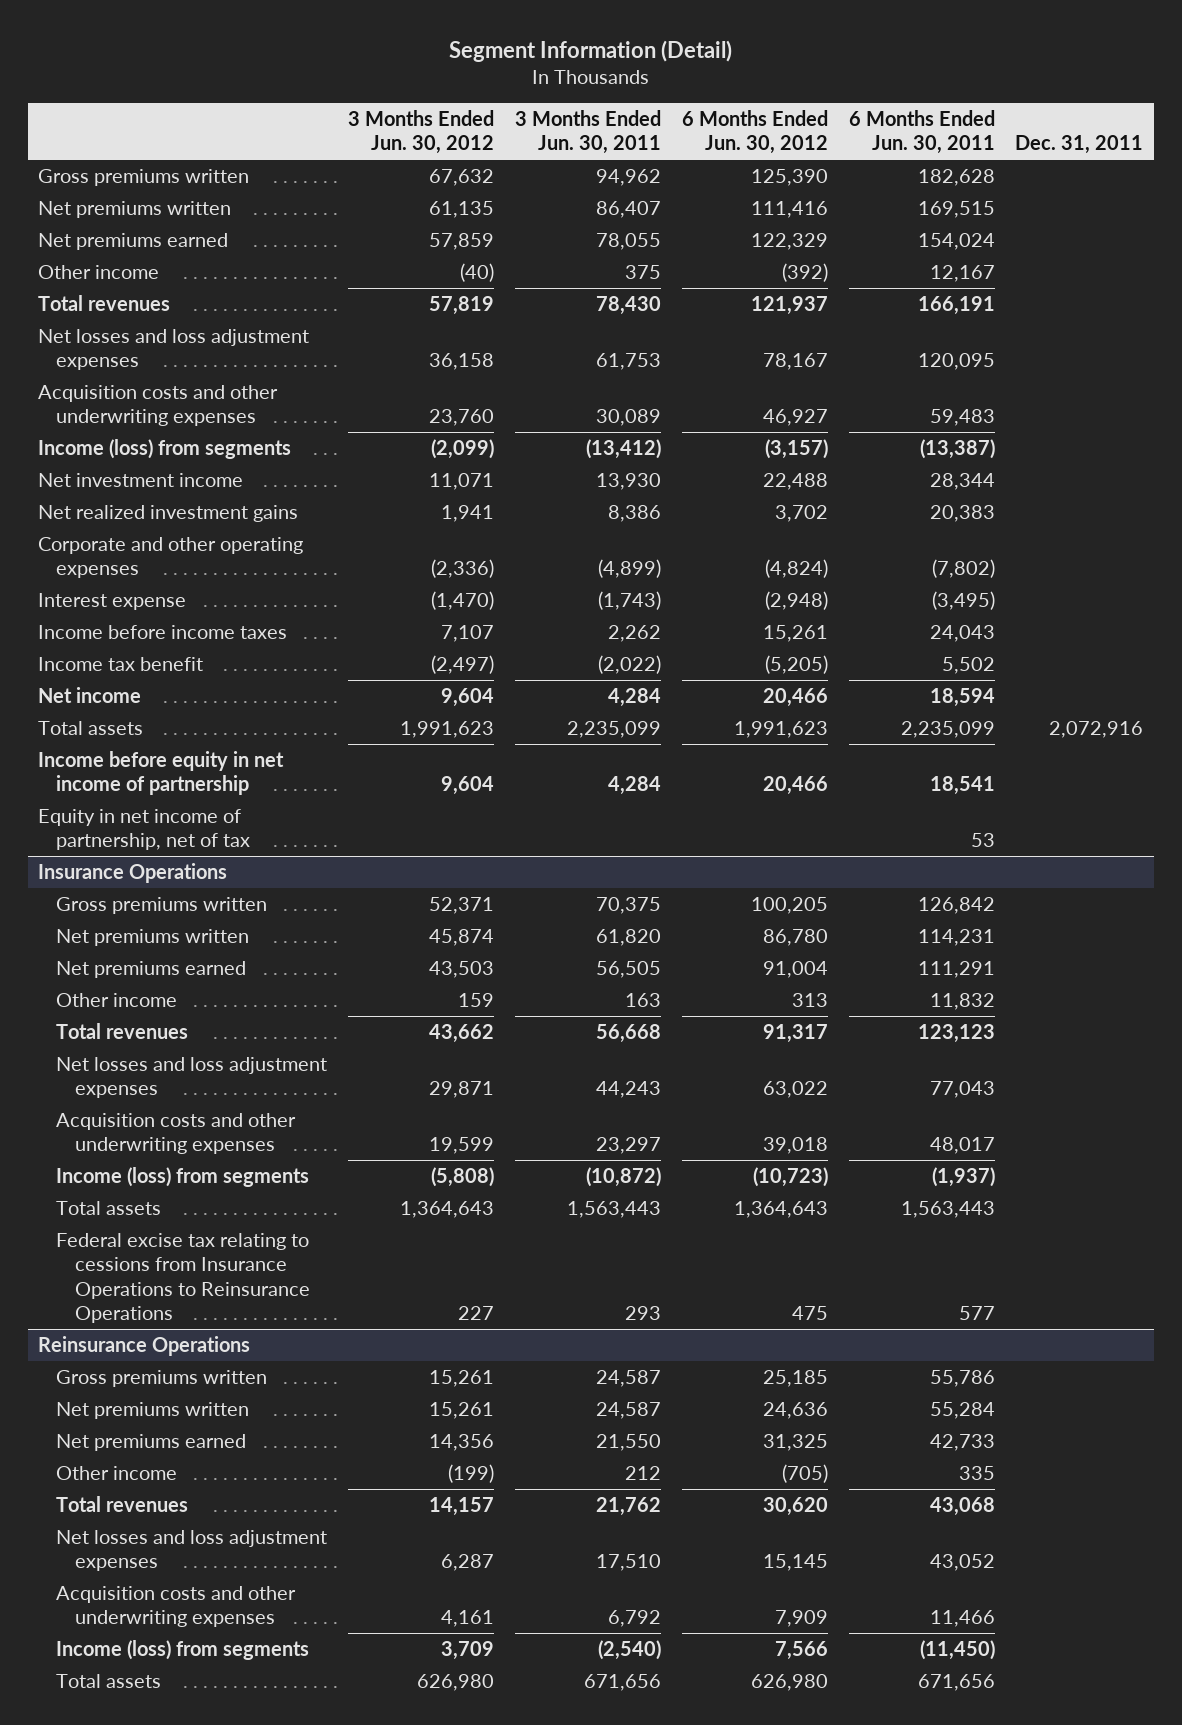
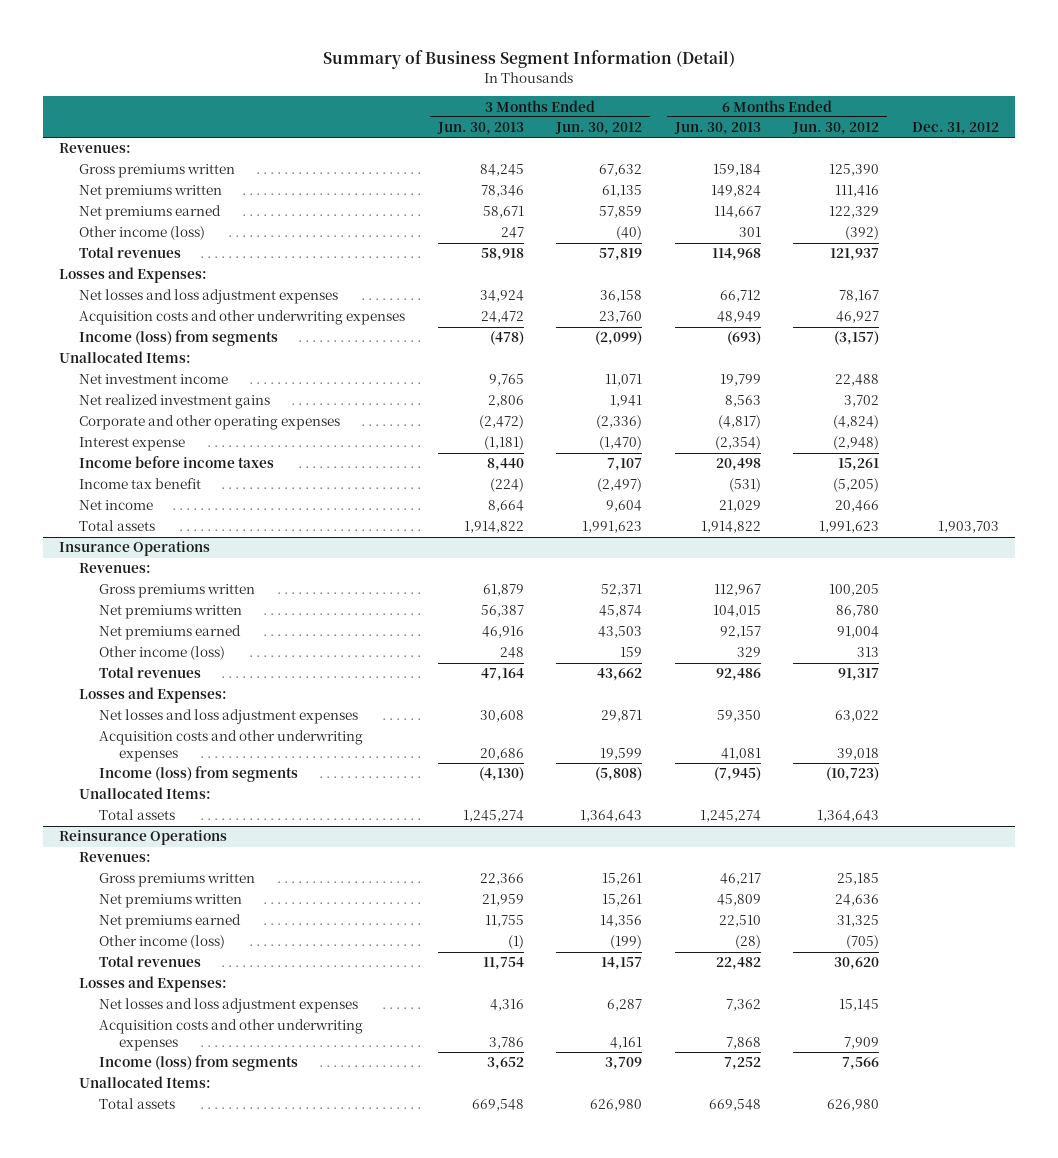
- Segment Information (Detail)
+ Summary of Business Segment Information (Detail)
- | 3 Months Ended Jun. 30, 2012 | 3 Months Ended Jun. 30, 2011 | 6 Months Ended Jun. 30, 2012 | 6 Months Ended Jun. 30, 2011 | Dec. 31, 2011
+ | 3 Months Ended Jun. 30, 2013 | 3 Months Ended Jun. 30, 2012 | 6 Months Ended Jun. 30, 2013 | 6 Months Ended Jun. 30, 2012 | Dec. 31, 2012
+ Revenues:
- Other income | (40) | 375 | (392) | 12,167 |
+ Other income (loss) | 247 | (40) | 301 | (392) |
+ Losses and Expenses:
+ Unallocated Items:
- Income before equity in net income of partnership | 9,604 | 4,284 | 20,466 | 18,541 |
- Equity in net income of partnership, net of tax | | | | 53 |
@ Insurance Operations
+ Revenues:
- Other income | 159 | 163 | 313 | 11,832 |
+ Other income (loss) | 248 | 159 | 329 | 313 |
+ Losses and Expenses:
+ Unallocated Items:
- Federal excise tax relating to cessions from Insurance Operations to Reinsurance Operations | 227 | 293 | 475 | 577 |
@ Reinsurance Operations
+ Revenues:
- Other income | (199) | 212 | (705) | 335 |
+ Other income (loss) | (1) | (199) | (28) | (705) |
+ Losses and Expenses:
+ Unallocated Items:

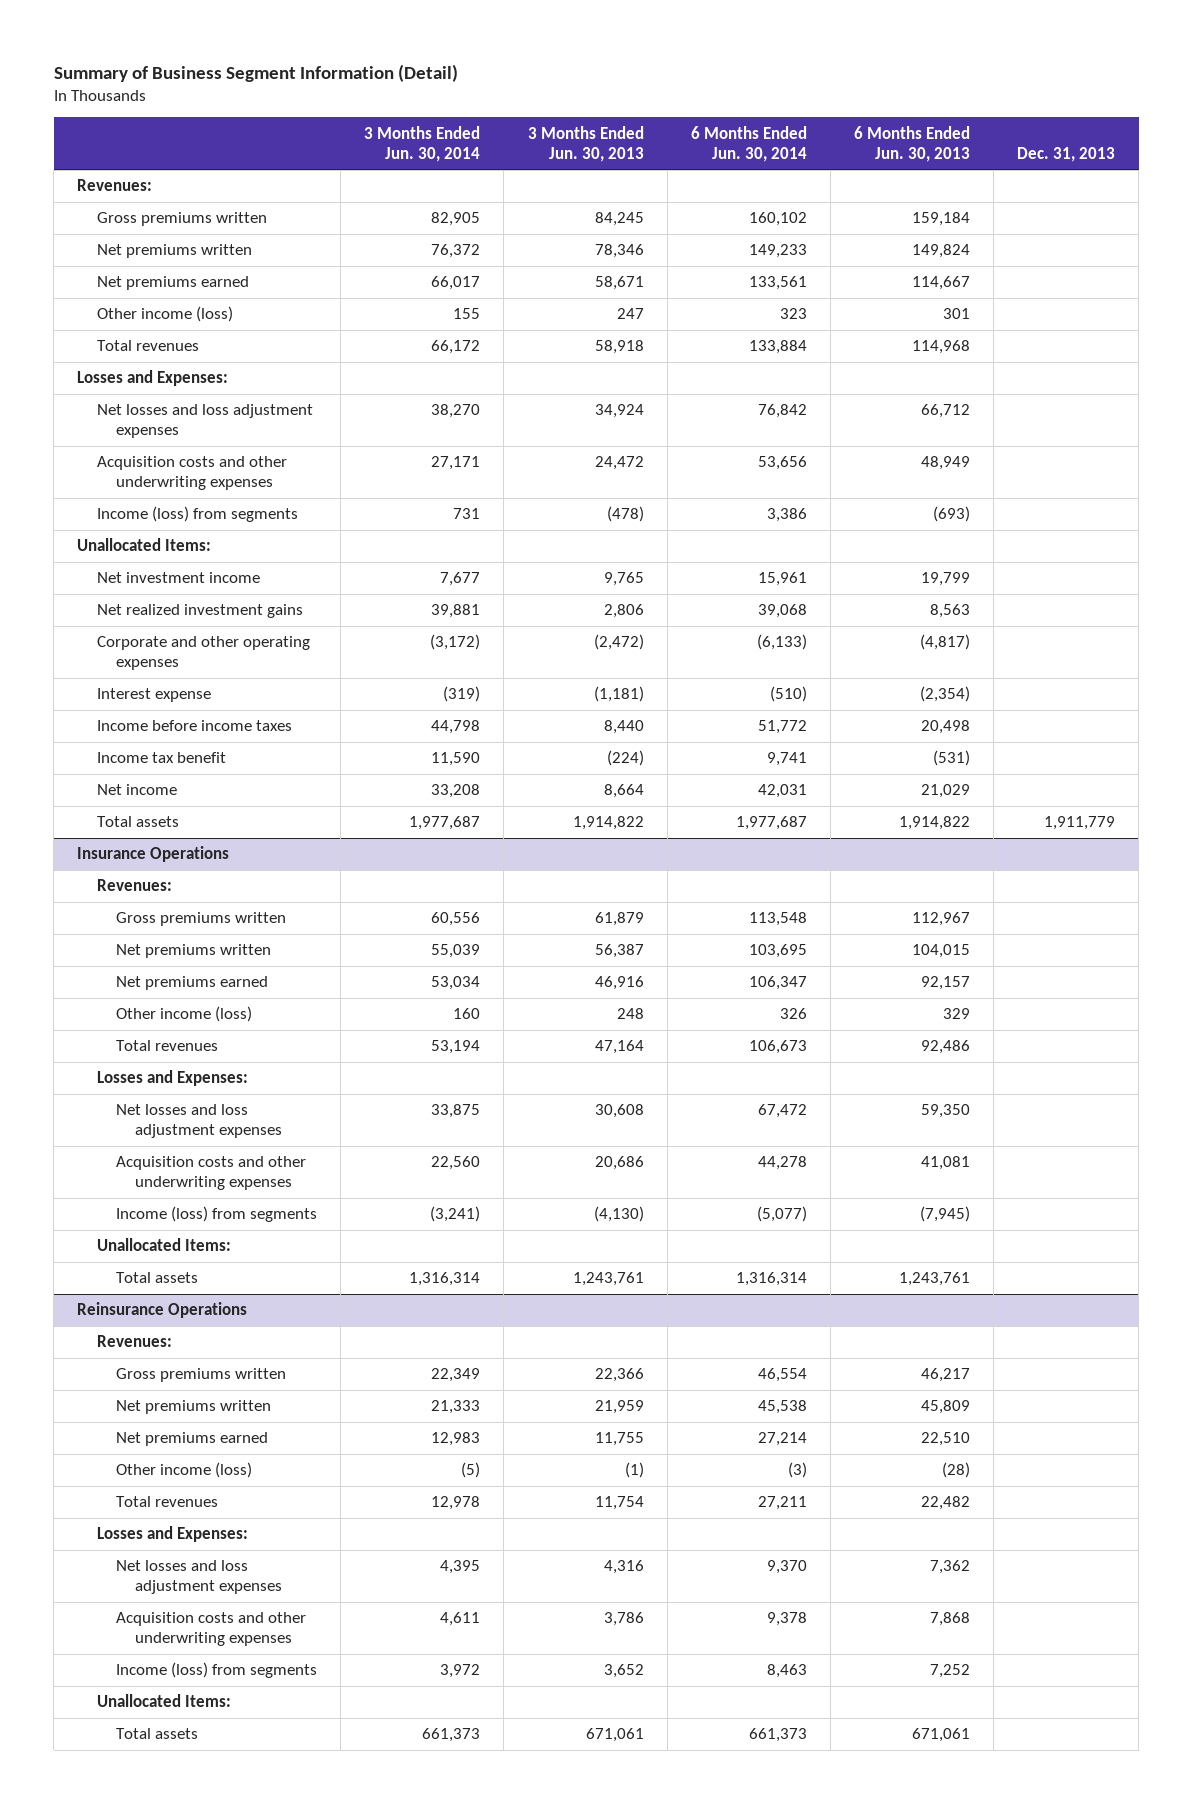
- | 3 Months Ended Jun. 30, 2013 | 3 Months Ended Jun. 30, 2012 | 6 Months Ended Jun. 30, 2013 | 6 Months Ended Jun. 30, 2012 | Dec. 31, 2012
+ | 3 Months Ended Jun. 30, 2014 | 3 Months Ended Jun. 30, 2013 | 6 Months Ended Jun. 30, 2014 | 6 Months Ended Jun. 30, 2013 | Dec. 31, 2013
@ Insurance Operations
- Total assets | 1,245,274 | 1,364,643 | 1,245,274 | 1,364,643 |
+ Total assets | 1,316,314 | 1,243,761 | 1,316,314 | 1,243,761 |
@ Reinsurance Operations
- Total assets | 669,548 | 626,980 | 669,548 | 626,980 |
+ Total assets | 661,373 | 671,061 | 661,373 | 671,061 |

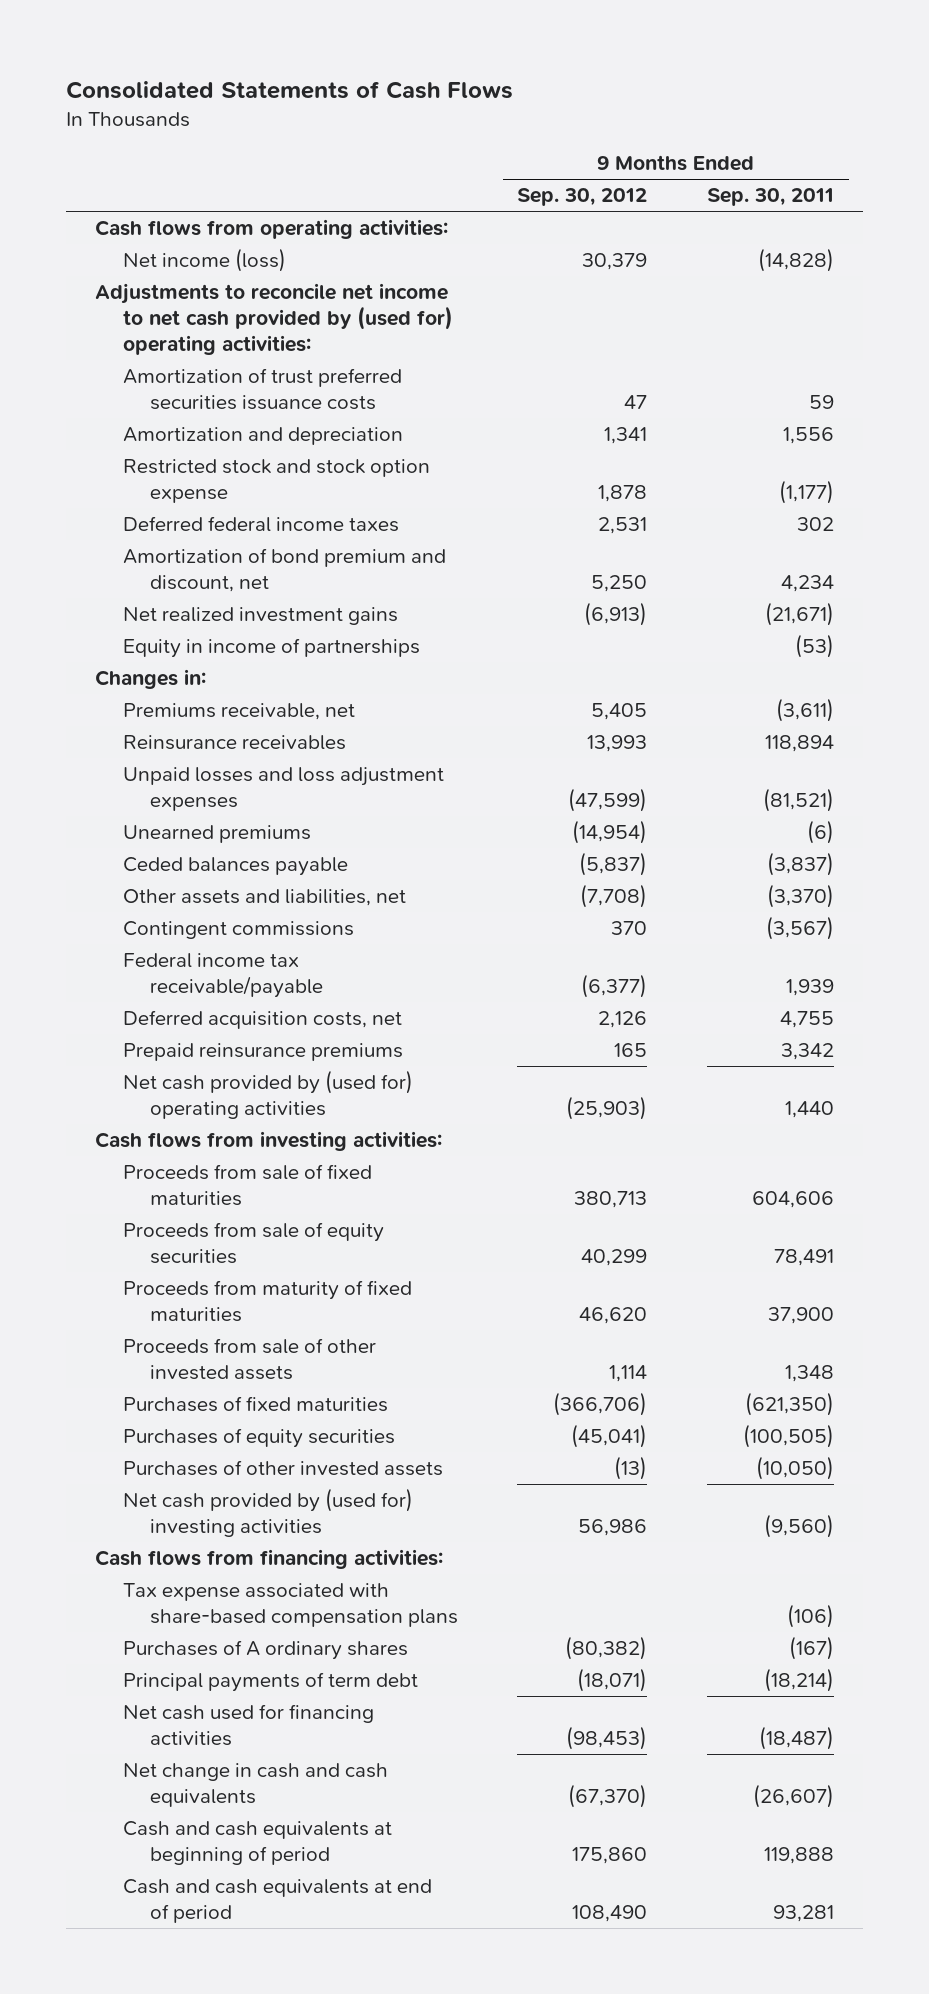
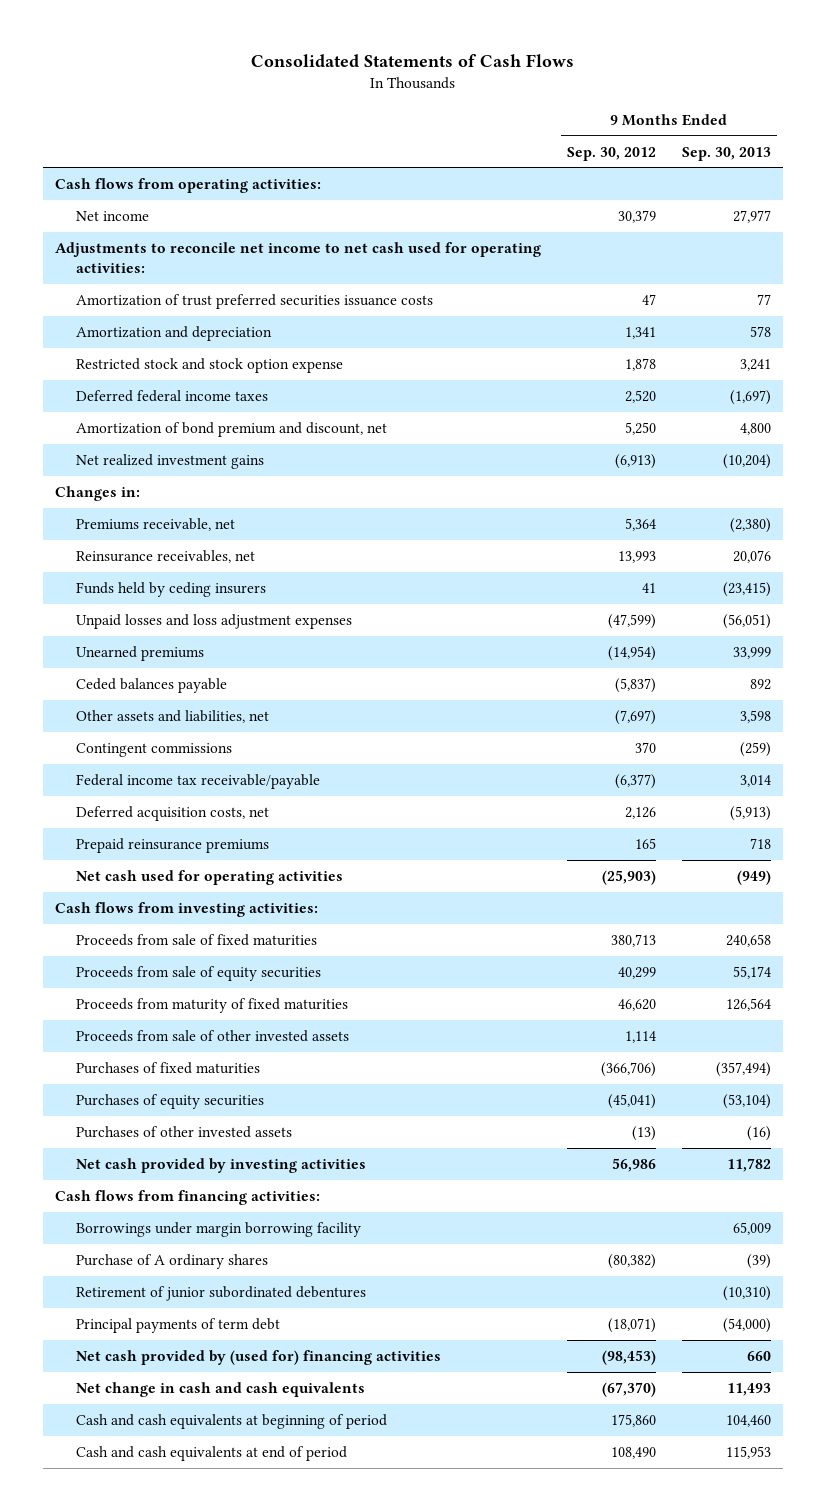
- | 9 Months Ended Sep. 30, 2012 | 9 Months Ended Sep. 30, 2011
+ | 9 Months Ended Sep. 30, 2012 | 9 Months Ended Sep. 30, 2013
- Net income (loss) | 30,379 | (14,828)
- Adjustments to reconcile net income to net cash provided by (used for) operating activities:
+ Net income | 30,379 | 27,977
+ Adjustments to reconcile net income to net cash used for operating activities:
- Deferred federal income taxes | 2,531 | 302
+ Deferred federal income taxes | 2,520 | (1,697)
- Equity in income of partnerships | | (53)
- Premiums receivable, net | 5,405 | (3,611)
- Reinsurance receivables | 13,993 | 118,894
+ Premiums receivable, net | 5,364 | (2,380)
+ Reinsurance receivables, net | 13,993 | 20,076
+ Funds held by ceding insurers | 41 | (23,415)
- Other assets and liabilities, net | (7,708) | (3,370)
+ Other assets and liabilities, net | (7,697) | 3,598
- Net cash provided by (used for) operating activities | (25,903) | 1,440
+ Net cash used for operating activities | (25,903) | (949)
- Net cash provided by (used for) investing activities | 56,986 | (9,560)
+ Net cash provided by investing activities | 56,986 | 11,782
- Tax expense associated with share-based compensation plans | | (106)
- Purchases of A ordinary shares | (80,382) | (167)
+ Borrowings under margin borrowing facility | | 65,009
+ Purchase of A ordinary shares | (80,382) | (39)
+ Retirement of junior subordinated debentures | | (10,310)
- Net cash used for financing activities | (98,453) | (18,487)
+ Net cash provided by (used for) financing activities | (98,453) | 660

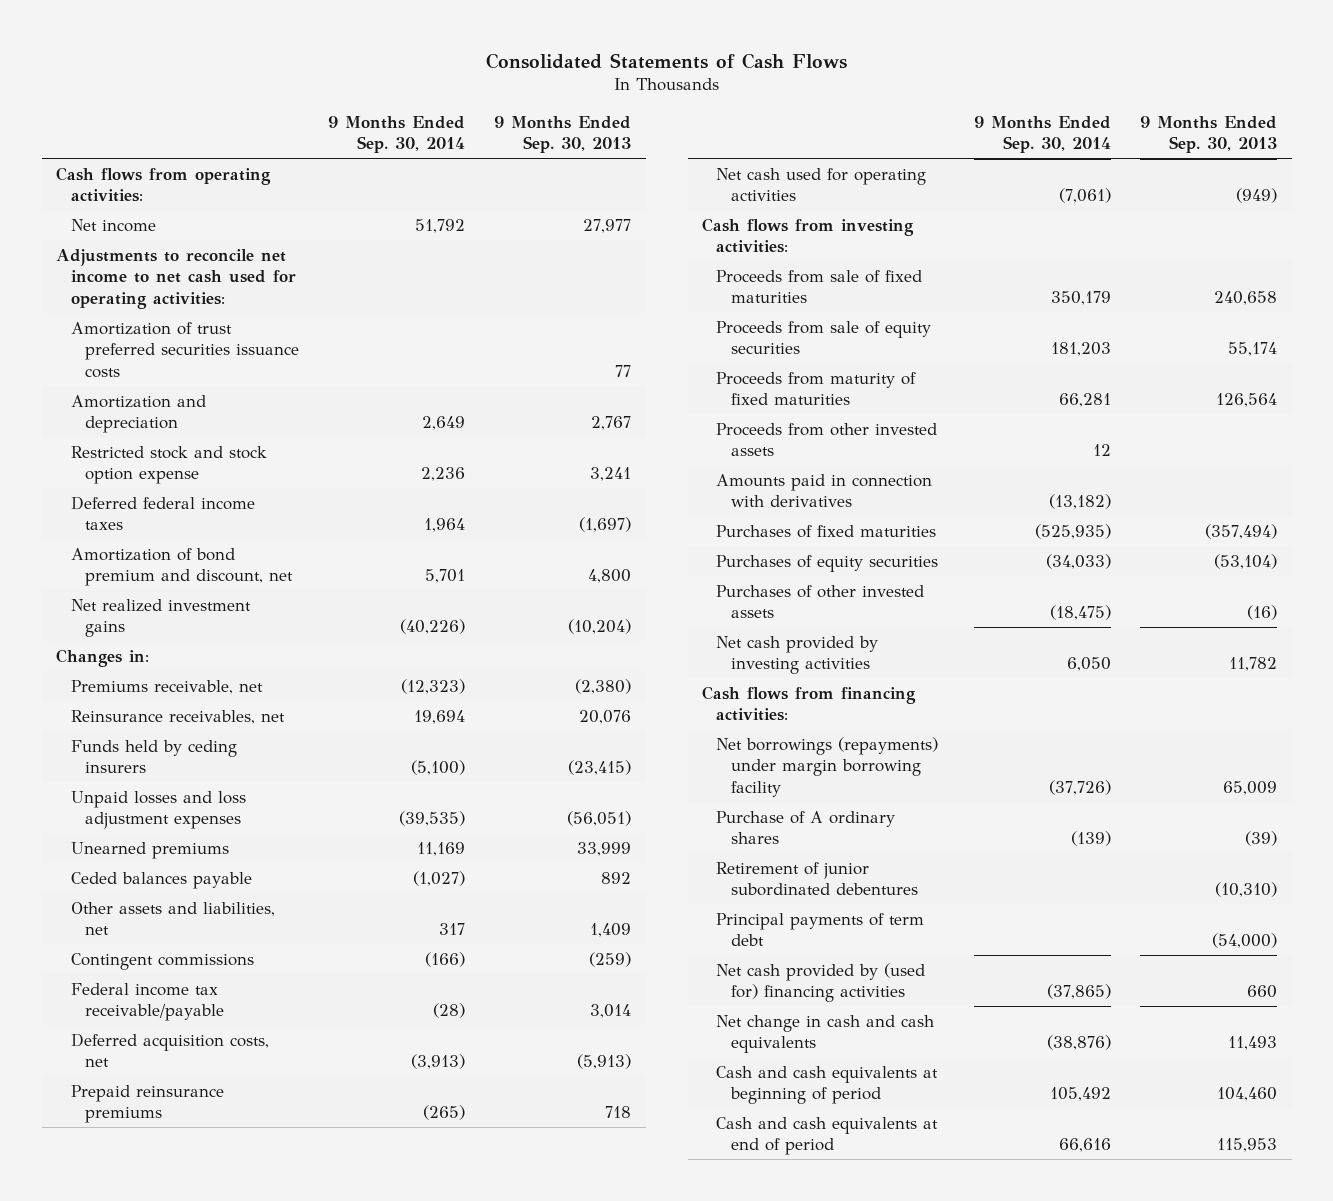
- | 9 Months Ended Sep. 30, 2012 | 9 Months Ended Sep. 30, 2013
+ | 9 Months Ended Sep. 30, 2014 | 9 Months Ended Sep. 30, 2013
- Amortization and depreciation | 1,341 | 578
+ Amortization and depreciation | 2,649 | 2,767
- Other assets and liabilities, net | (7,697) | 3,598
+ Other assets and liabilities, net | 317 | 1,409
- Proceeds from sale of other invested assets | 1,114 |
+ Proceeds from other invested assets | 12 |
+ Amounts paid in connection with derivatives | (13,182) |
- Borrowings under margin borrowing facility | | 65,009
+ Net borrowings (repayments) under margin borrowing facility | (37,726) | 65,009

